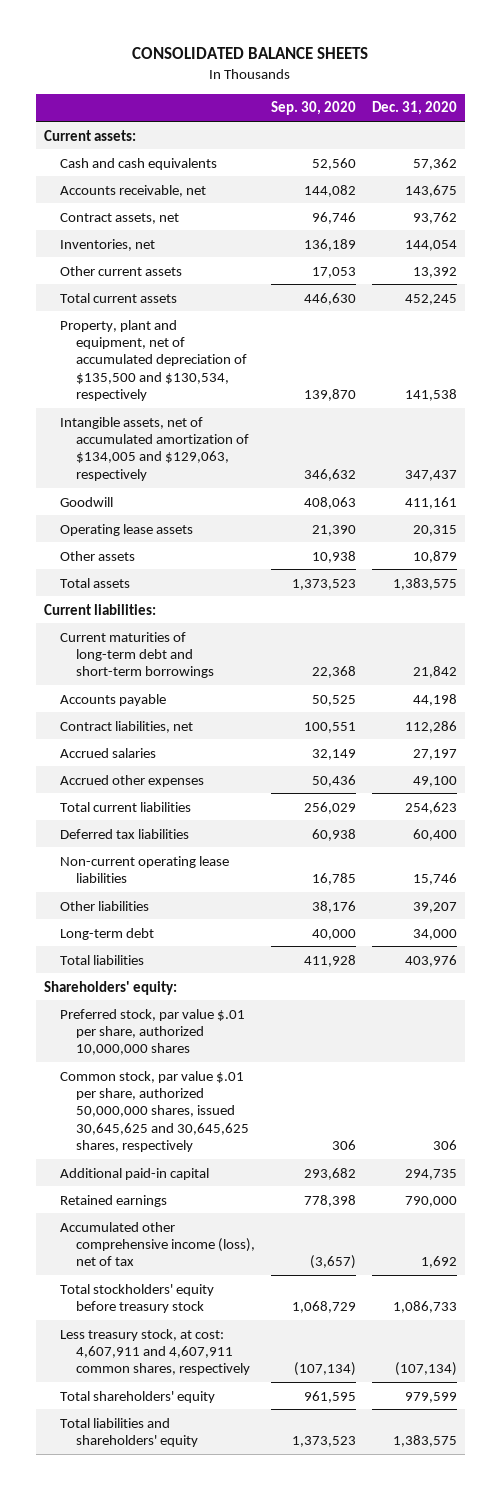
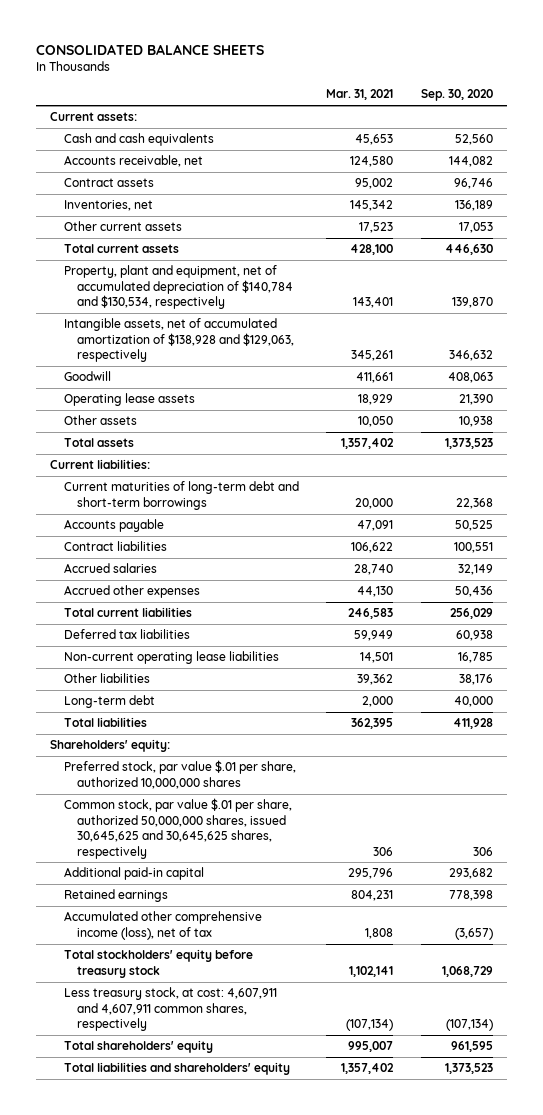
- | Sep. 30, 2020 | Dec. 31, 2020
+ | Mar. 31, 2021 | Sep. 30, 2020
- Contract assets, net | 96,746 | 93,762
+ Contract assets | 95,002 | 96,746
- Property, plant and equipment, net of accumulated depreciation of $135,500 and $130,534, respectively | 139,870 | 141,538
- Intangible assets, net of accumulated amortization of $134,005 and $129,063, respectively | 346,632 | 347,437
+ Property, plant and equipment, net of accumulated depreciation of $140,784 and $130,534, respectively | 143,401 | 139,870
+ Intangible assets, net of accumulated amortization of $138,928 and $129,063, respectively | 345,261 | 346,632
- Contract liabilities, net | 100,551 | 112,286
+ Contract liabilities | 106,622 | 100,551

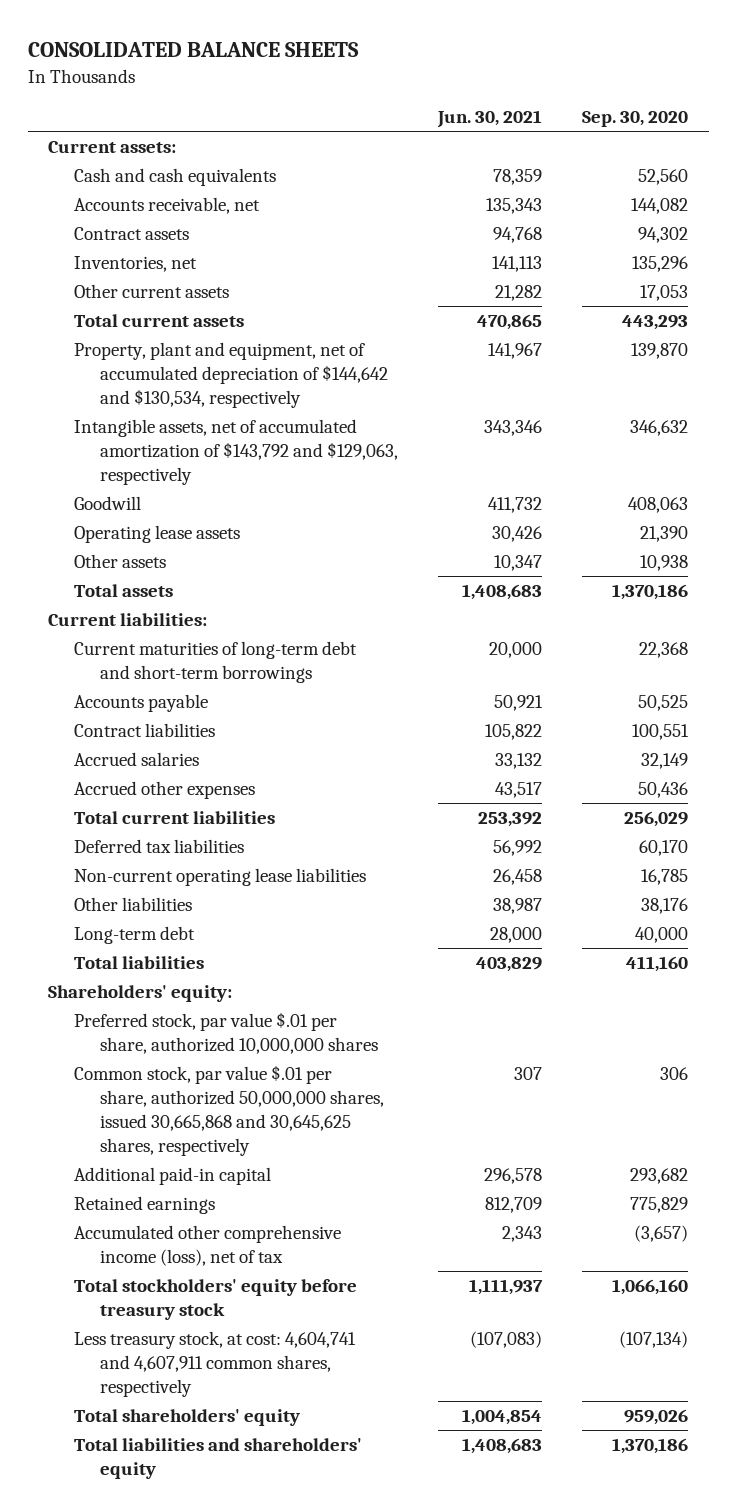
- | Mar. 31, 2021 | Sep. 30, 2020
+ | Jun. 30, 2021 | Sep. 30, 2020
- Contract assets | 95,002 | 96,746
- Inventories, net | 145,342 | 136,189
+ Contract assets | 94,768 | 94,302
+ Inventories, net | 141,113 | 135,296
- Total current assets | 428,100 | 446,630
- Property, plant and equipment, net of accumulated depreciation of $140,784 and $130,534, respectively | 143,401 | 139,870
- Intangible assets, net of accumulated amortization of $138,928 and $129,063, respectively | 345,261 | 346,632
+ Total current assets | 470,865 | 443,293
+ Property, plant and equipment, net of accumulated depreciation of $144,642 and $130,534, respectively | 141,967 | 139,870
+ Intangible assets, net of accumulated amortization of $143,792 and $129,063, respectively | 343,346 | 346,632
- Total assets | 1,357,402 | 1,373,523
+ Total assets | 1,408,683 | 1,370,186
- Deferred tax liabilities | 59,949 | 60,938
+ Deferred tax liabilities | 56,992 | 60,170
- Total liabilities | 362,395 | 411,928
+ Total liabilities | 403,829 | 411,160
- Common stock, par value $.01 per share, authorized 50,000,000 shares, issued 30,645,625 and 30,645,625 shares, respectively | 306 | 306
+ Common stock, par value $.01 per share, authorized 50,000,000 shares, issued 30,665,868 and 30,645,625 shares, respectively | 307 | 306
- Retained earnings | 804,231 | 778,398
+ Retained earnings | 812,709 | 775,829
- Total stockholders' equity before treasury stock | 1,102,141 | 1,068,729
- Less treasury stock, at cost: 4,607,911 and 4,607,911 common shares, respectively | (107,134) | (107,134)
- Total shareholders' equity | 995,007 | 961,595
- Total liabilities and shareholders' equity | 1,357,402 | 1,373,523
+ Total stockholders' equity before treasury stock | 1,111,937 | 1,066,160
+ Less treasury stock, at cost: 4,604,741 and 4,607,911 common shares, respectively | (107,083) | (107,134)
+ Total shareholders' equity | 1,004,854 | 959,026
+ Total liabilities and shareholders' equity | 1,408,683 | 1,370,186

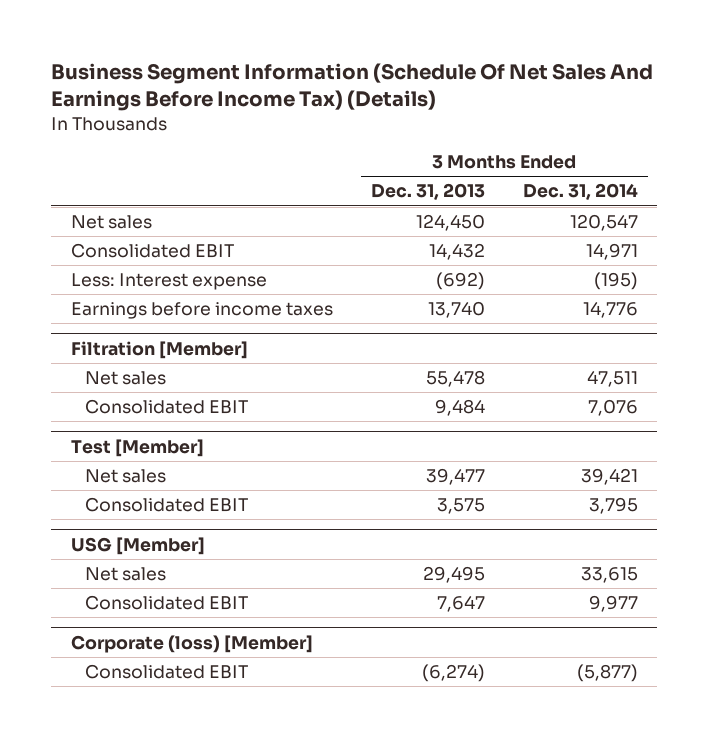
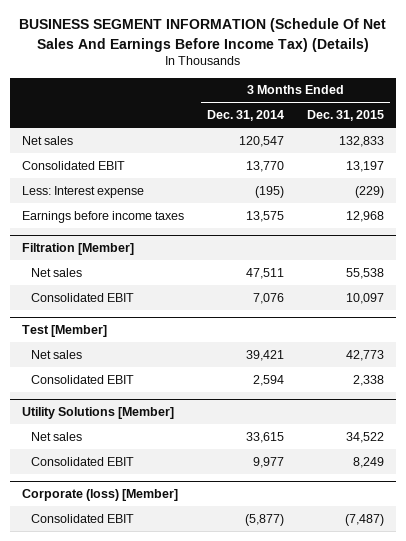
- Business Segment Information (Schedule Of Net Sales And Earnings Before Income Tax) (Details)
+ BUSINESS SEGMENT INFORMATION (Schedule Of Net Sales And Earnings Before Income Tax) (Details)
- | 3 Months Ended Dec. 31, 2013 | 3 Months Ended Dec. 31, 2014
+ | 3 Months Ended Dec. 31, 2014 | 3 Months Ended Dec. 31, 2015
- Consolidated EBIT | 14,432 | 14,971
+ Consolidated EBIT | 13,770 | 13,197
- Earnings before income taxes | 13,740 | 14,776
+ Earnings before income taxes | 13,575 | 12,968
@ Test [Member]
- Consolidated EBIT | 3,575 | 3,795
- USG [Member]
@ Test [Member]
+ Consolidated EBIT | 2,594 | 2,338
+ Utility Solutions [Member]

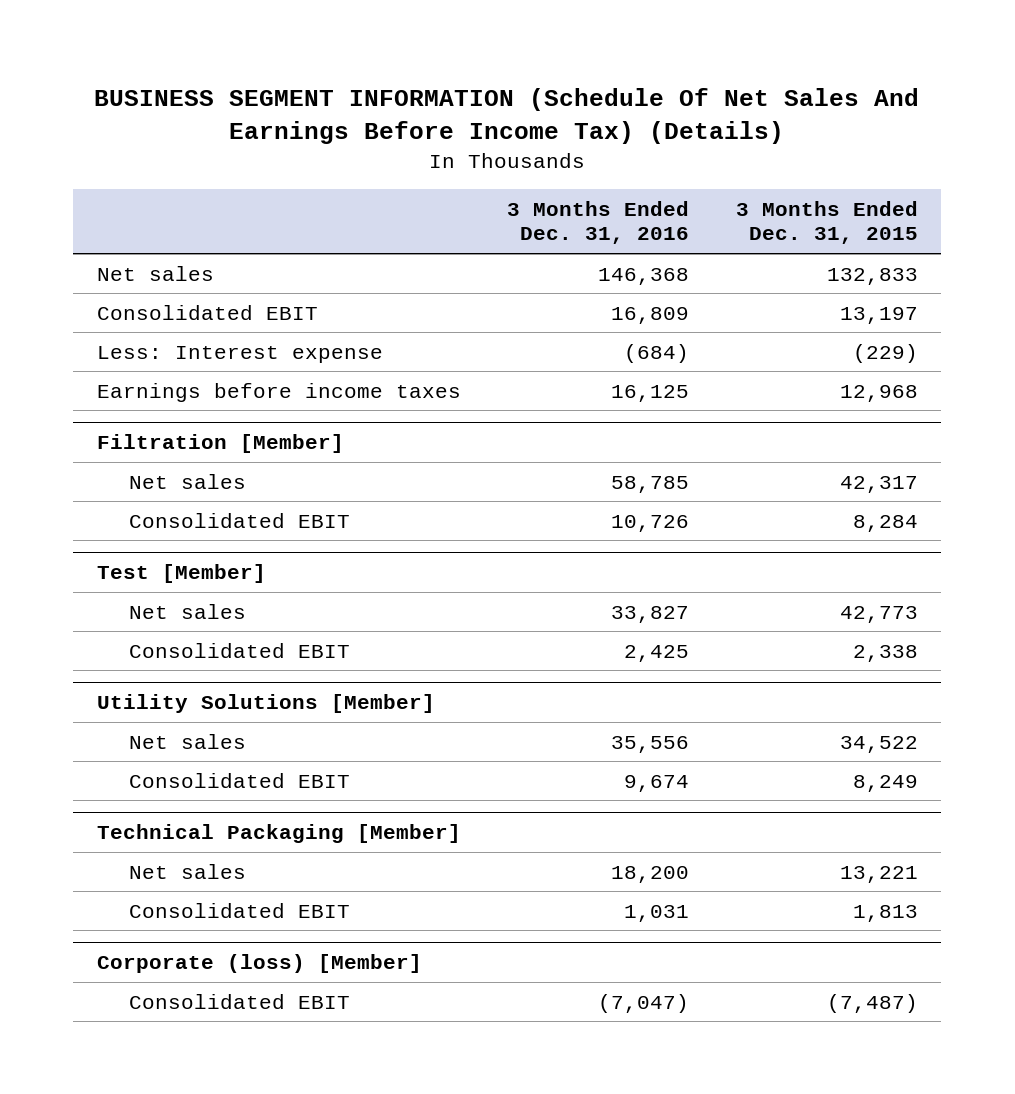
- | 3 Months Ended Dec. 31, 2014 | 3 Months Ended Dec. 31, 2015
+ | 3 Months Ended Dec. 31, 2016 | 3 Months Ended Dec. 31, 2015
@ Filtration [Member]
- Net sales | 47,511 | 55,538
- Consolidated EBIT | 7,076 | 10,097
+ Net sales | 58,785 | 42,317
+ Consolidated EBIT | 10,726 | 8,284
+ Technical Packaging [Member]
+ Net sales | 18,200 | 13,221
+ Consolidated EBIT | 1,031 | 1,813

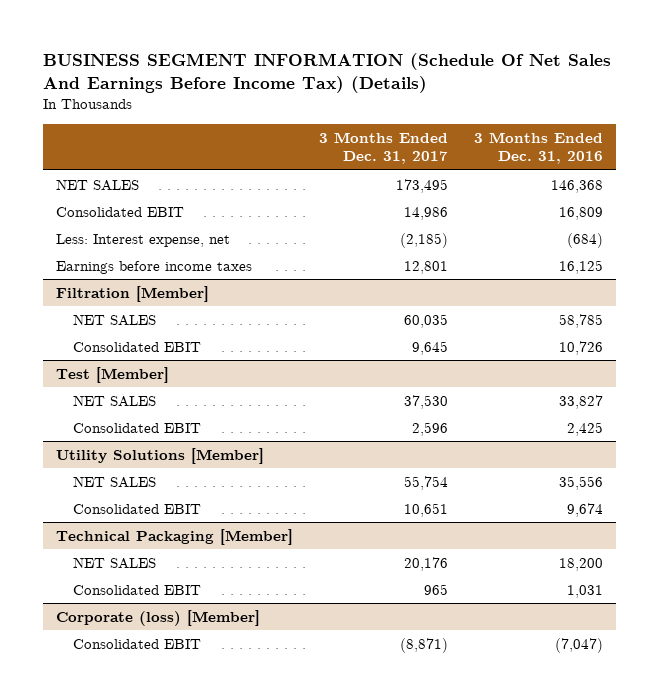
- | 3 Months Ended Dec. 31, 2016 | 3 Months Ended Dec. 31, 2015
+ | 3 Months Ended Dec. 31, 2017 | 3 Months Ended Dec. 31, 2016
- Net sales | 146,368 | 132,833
+ NET SALES | 173,495 | 146,368
- Less: Interest expense | (684) | (229)
+ Less: Interest expense, net | (2,185) | (684)
@ Filtration [Member]
- Net sales | 58,785 | 42,317
+ NET SALES | 60,035 | 58,785
@ Test [Member]
- Net sales | 33,827 | 42,773
+ NET SALES | 37,530 | 33,827
@ Utility Solutions [Member]
- Net sales | 35,556 | 34,522
+ NET SALES | 55,754 | 35,556
@ Technical Packaging [Member]
- Net sales | 18,200 | 13,221
+ NET SALES | 20,176 | 18,200

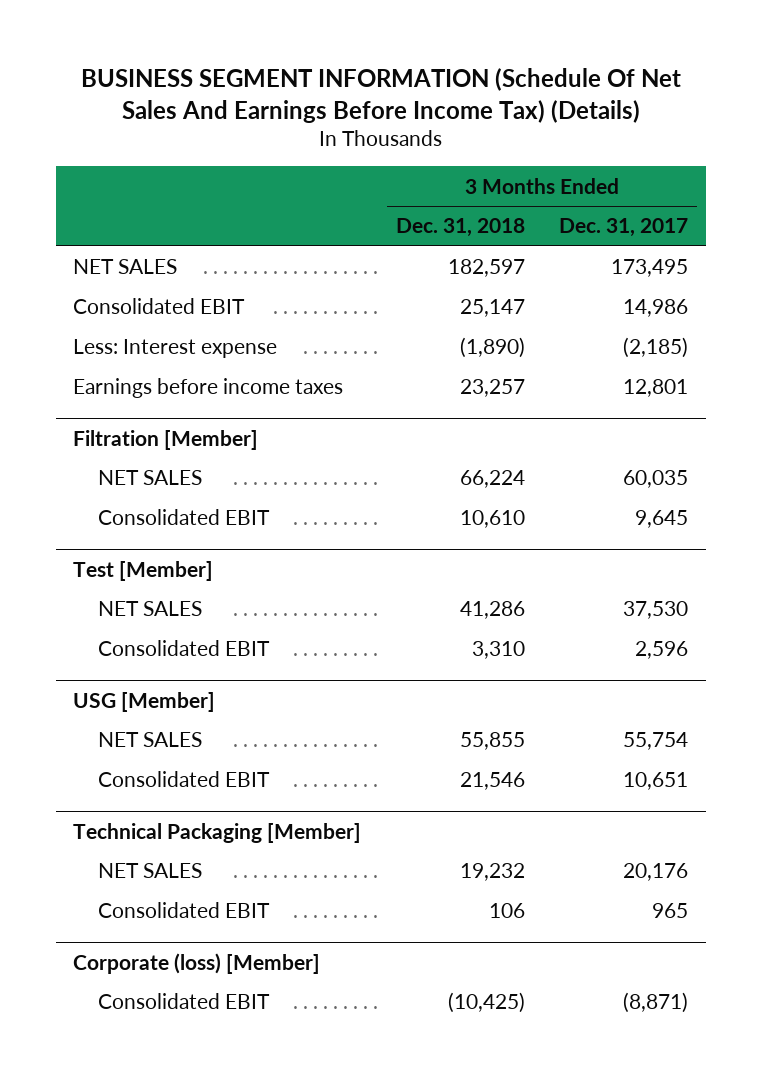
- | 3 Months Ended Dec. 31, 2017 | 3 Months Ended Dec. 31, 2016
+ | 3 Months Ended Dec. 31, 2018 | 3 Months Ended Dec. 31, 2017
- Less: Interest expense, net | (2,185) | (684)
+ Less: Interest expense | (1,890) | (2,185)
- Utility Solutions [Member]
+ USG [Member]

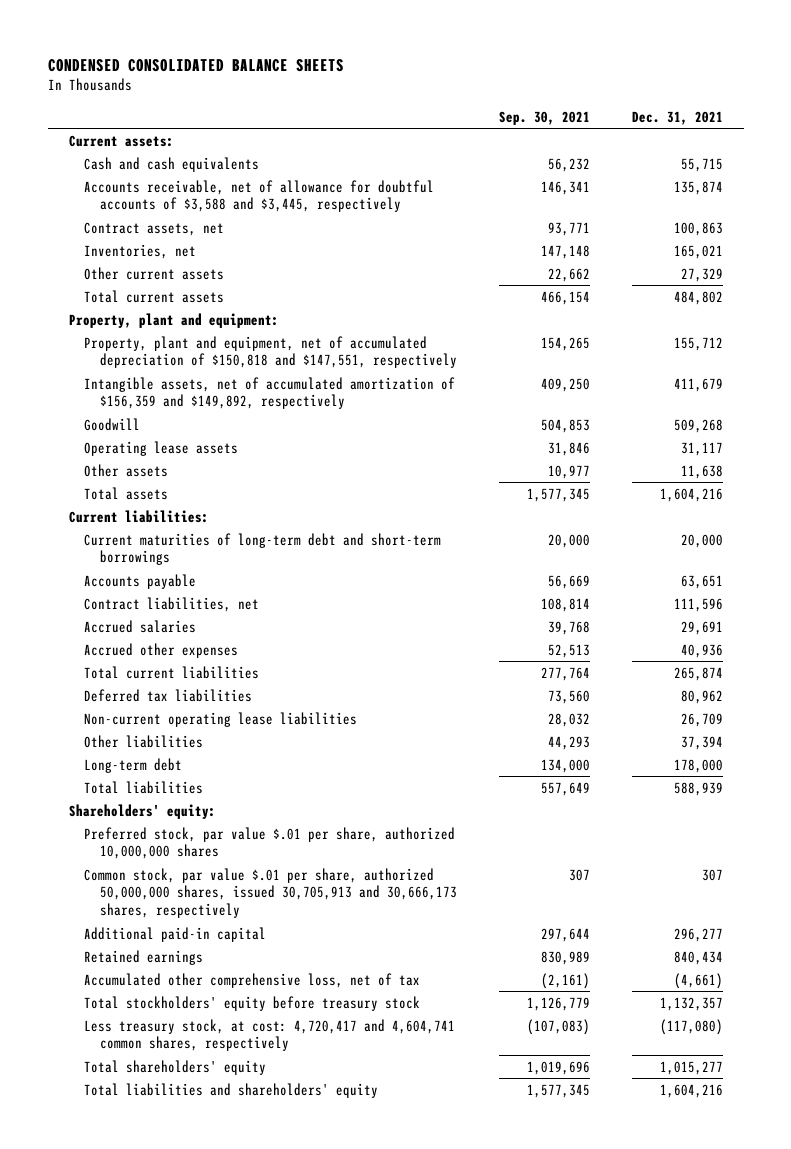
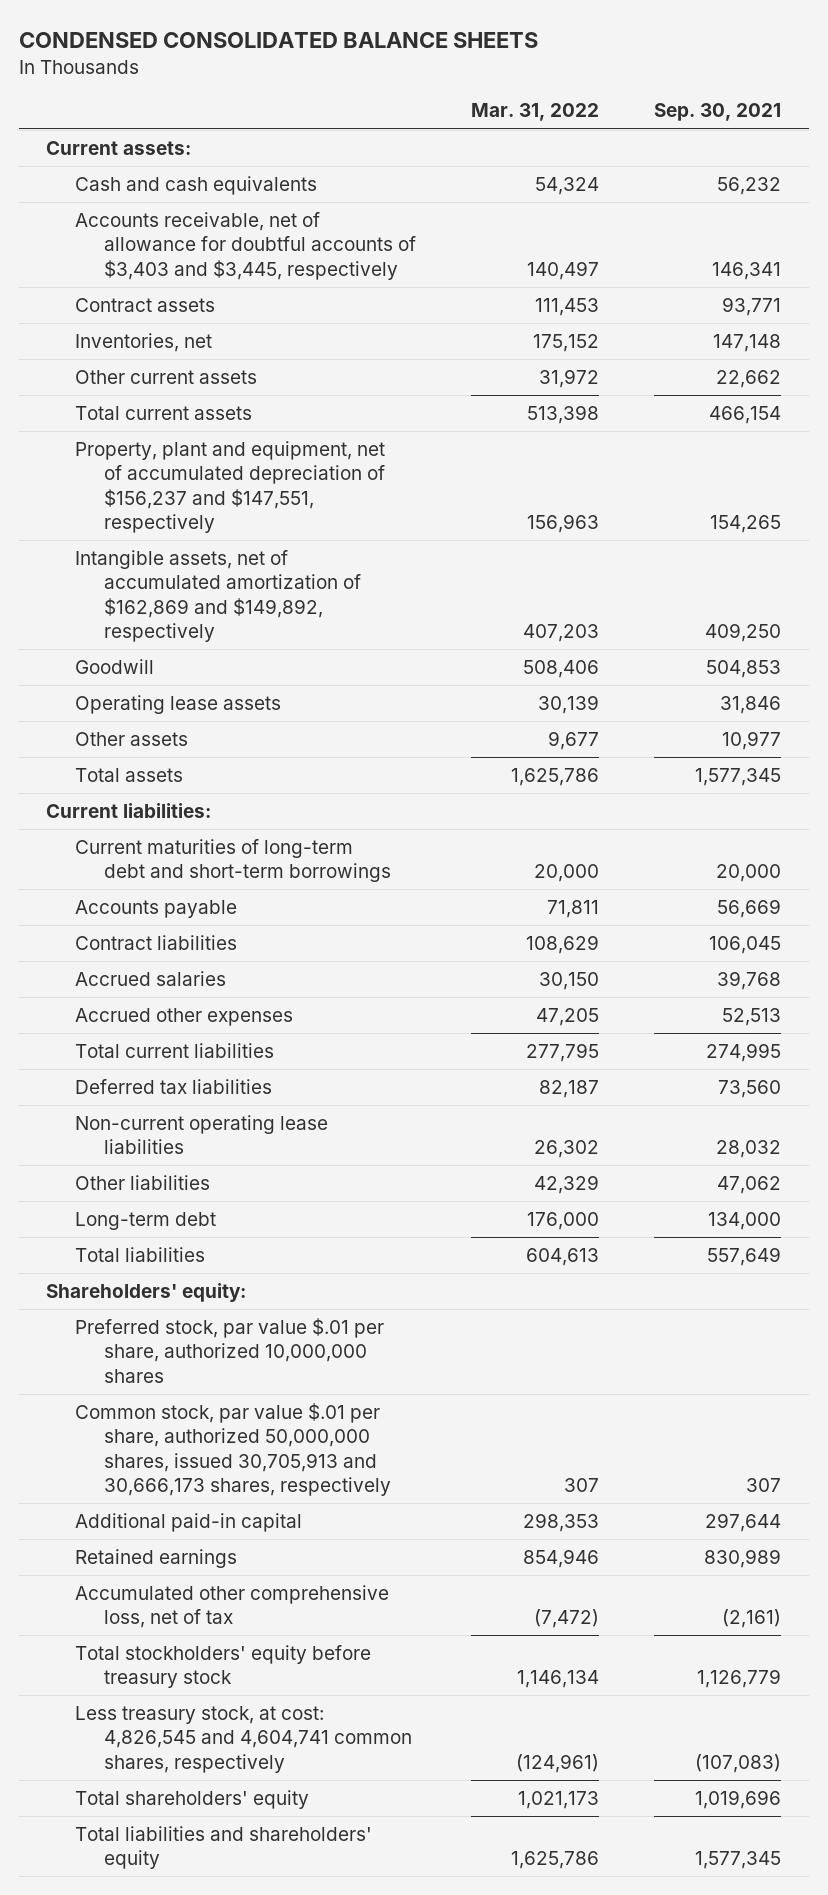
- | Sep. 30, 2021 | Dec. 31, 2021
+ | Mar. 31, 2022 | Sep. 30, 2021
- Accounts receivable, net of allowance for doubtful accounts of $3,588 and $3,445, respectively | 146,341 | 135,874
- Contract assets, net | 93,771 | 100,863
+ Accounts receivable, net of allowance for doubtful accounts of $3,403 and $3,445, respectively | 140,497 | 146,341
+ Contract assets | 111,453 | 93,771
- Property, plant and equipment:
- Property, plant and equipment, net of accumulated depreciation of $150,818 and $147,551, respectively | 154,265 | 155,712
- Intangible assets, net of accumulated amortization of $156,359 and $149,892, respectively | 409,250 | 411,679
+ Property, plant and equipment, net of accumulated depreciation of $156,237 and $147,551, respectively | 156,963 | 154,265
+ Intangible assets, net of accumulated amortization of $162,869 and $149,892, respectively | 407,203 | 409,250
- Contract liabilities, net | 108,814 | 111,596
+ Contract liabilities | 108,629 | 106,045
- Total current liabilities | 277,764 | 265,874
+ Total current liabilities | 277,795 | 274,995
- Other liabilities | 44,293 | 37,394
+ Other liabilities | 42,329 | 47,062
- Less treasury stock, at cost: 4,720,417 and 4,604,741 common shares, respectively | (107,083) | (117,080)
+ Less treasury stock, at cost: 4,826,545 and 4,604,741 common shares, respectively | (124,961) | (107,083)

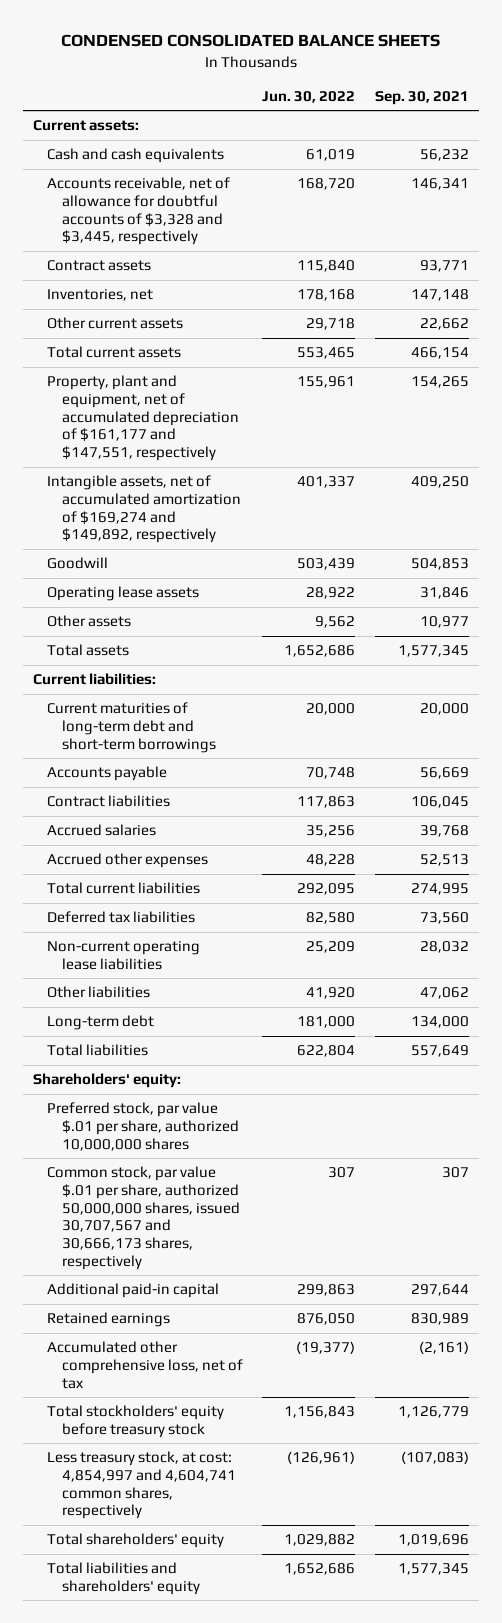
- | Mar. 31, 2022 | Sep. 30, 2021
+ | Jun. 30, 2022 | Sep. 30, 2021
- Accounts receivable, net of allowance for doubtful accounts of $3,403 and $3,445, respectively | 140,497 | 146,341
+ Accounts receivable, net of allowance for doubtful accounts of $3,328 and $3,445, respectively | 168,720 | 146,341
- Property, plant and equipment, net of accumulated depreciation of $156,237 and $147,551, respectively | 156,963 | 154,265
- Intangible assets, net of accumulated amortization of $162,869 and $149,892, respectively | 407,203 | 409,250
+ Property, plant and equipment, net of accumulated depreciation of $161,177 and $147,551, respectively | 155,961 | 154,265
+ Intangible assets, net of accumulated amortization of $169,274 and $149,892, respectively | 401,337 | 409,250
- Common stock, par value $.01 per share, authorized 50,000,000 shares, issued 30,705,913 and 30,666,173 shares, respectively | 307 | 307
+ Common stock, par value $.01 per share, authorized 50,000,000 shares, issued 30,707,567 and 30,666,173 shares, respectively | 307 | 307
- Less treasury stock, at cost: 4,826,545 and 4,604,741 common shares, respectively | (124,961) | (107,083)
+ Less treasury stock, at cost: 4,854,997 and 4,604,741 common shares, respectively | (126,961) | (107,083)

